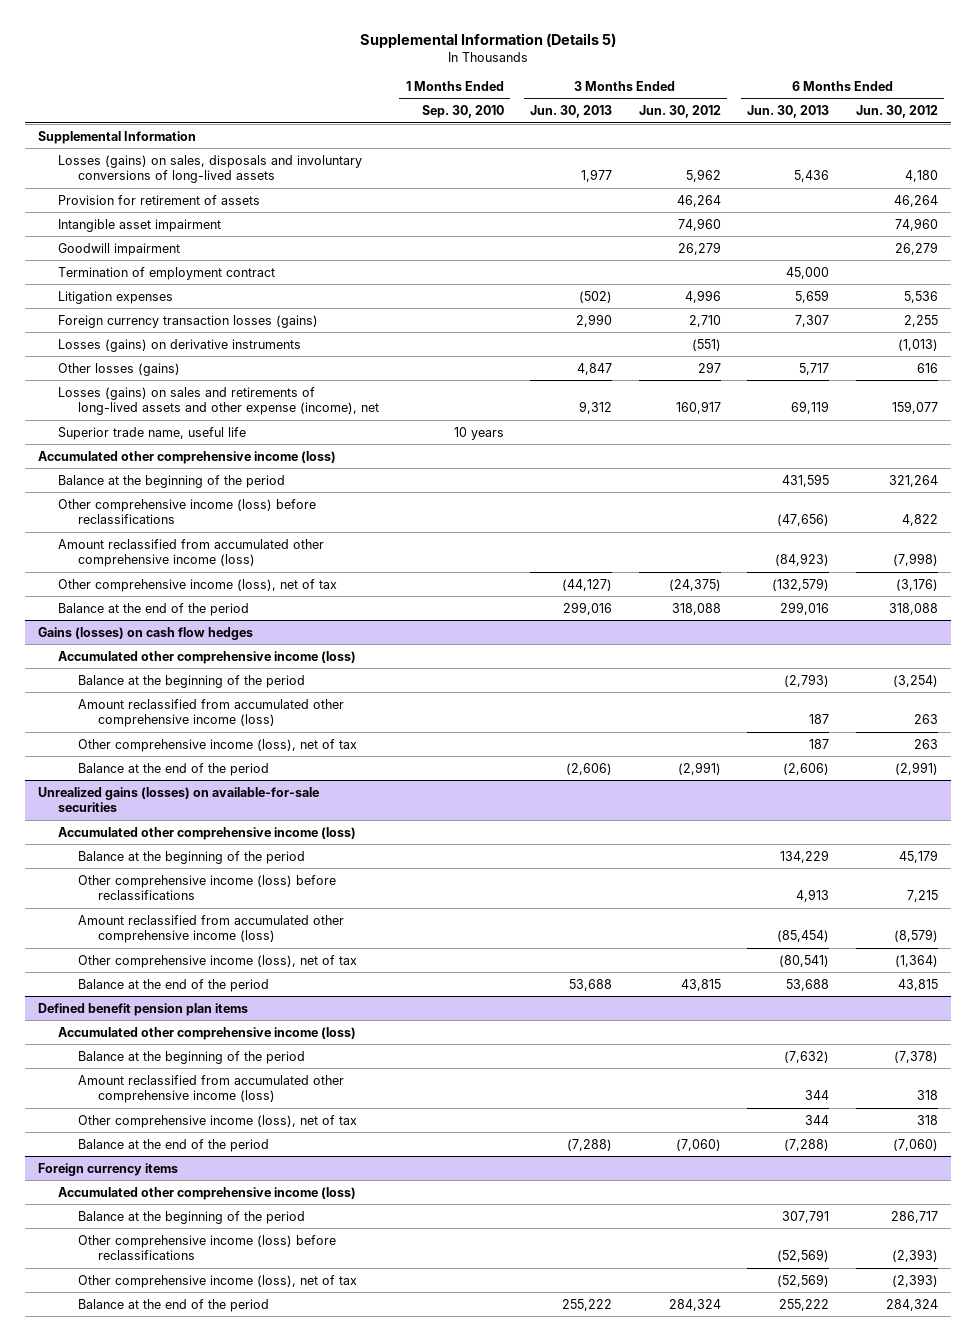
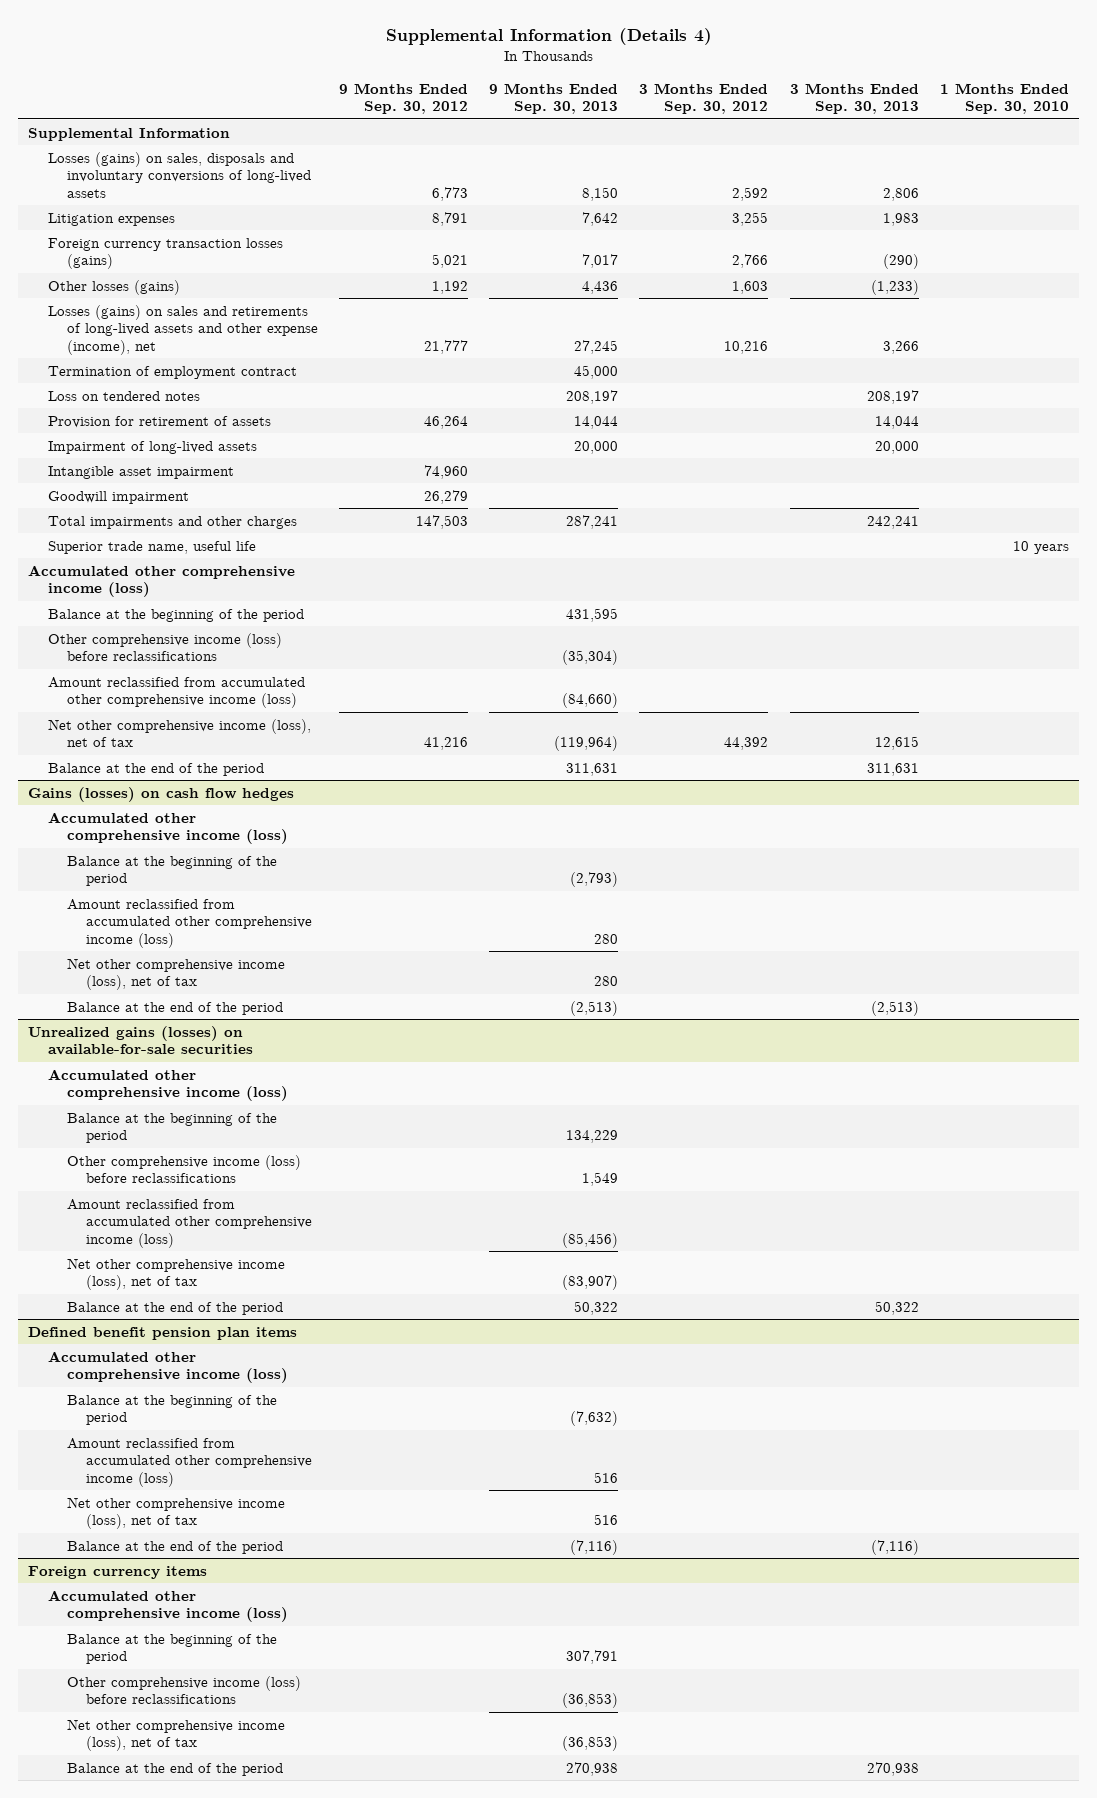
- Supplemental Information (Details 5)
+ Supplemental Information (Details 4)
- | 1 Months Ended Sep. 30, 2010 | 3 Months Ended Jun. 30, 2013 | 3 Months Ended Jun. 30, 2012 | 6 Months Ended Jun. 30, 2013 | 6 Months Ended Jun. 30, 2012
+ | 9 Months Ended Sep. 30, 2012 | 9 Months Ended Sep. 30, 2013 | 3 Months Ended Sep. 30, 2012 | 3 Months Ended Sep. 30, 2013 | 1 Months Ended Sep. 30, 2010
- Losses (gains) on derivative instruments | | | (551) | | (1,013)
moved down: Termination of employment contract | | 45,000 | | |
+ Loss on tendered notes | | 208,197 | | 208,197 |
moved down: Provision for retirement of assets | 46,264 | 14,044 | | 14,044 |
+ Impairment of long-lived assets | | 20,000 | | 20,000 |
moved down: Intangible asset impairment | 74,960 | | | |
moved down: Goodwill impairment | 26,279 | | | |
+ Total impairments and other charges | 147,503 | 287,241 | | 242,241 |
- Other comprehensive income (loss), net of tax | | (44,127) | (24,375) | (132,579) | (3,176)
+ Net other comprehensive income (loss), net of tax | 41,216 | (119,964) | 44,392 | 12,615 |
@ Gains (losses) on cash flow hedges
- Other comprehensive income (loss), net of tax | | | | 187 | 263
+ Net other comprehensive income (loss), net of tax | | 280 | | |
@ Unrealized gains (losses) on available-for-sale securities
- Other comprehensive income (loss), net of tax | | | | (80,541) | (1,364)
+ Net other comprehensive income (loss), net of tax | | (83,907) | | |
@ Defined benefit pension plan items
- Other comprehensive income (loss), net of tax | | | | 344 | 318
+ Net other comprehensive income (loss), net of tax | | 516 | | |
@ Foreign currency items
- Other comprehensive income (loss), net of tax | | | | (52,569) | (2,393)
+ Net other comprehensive income (loss), net of tax | | (36,853) | | |

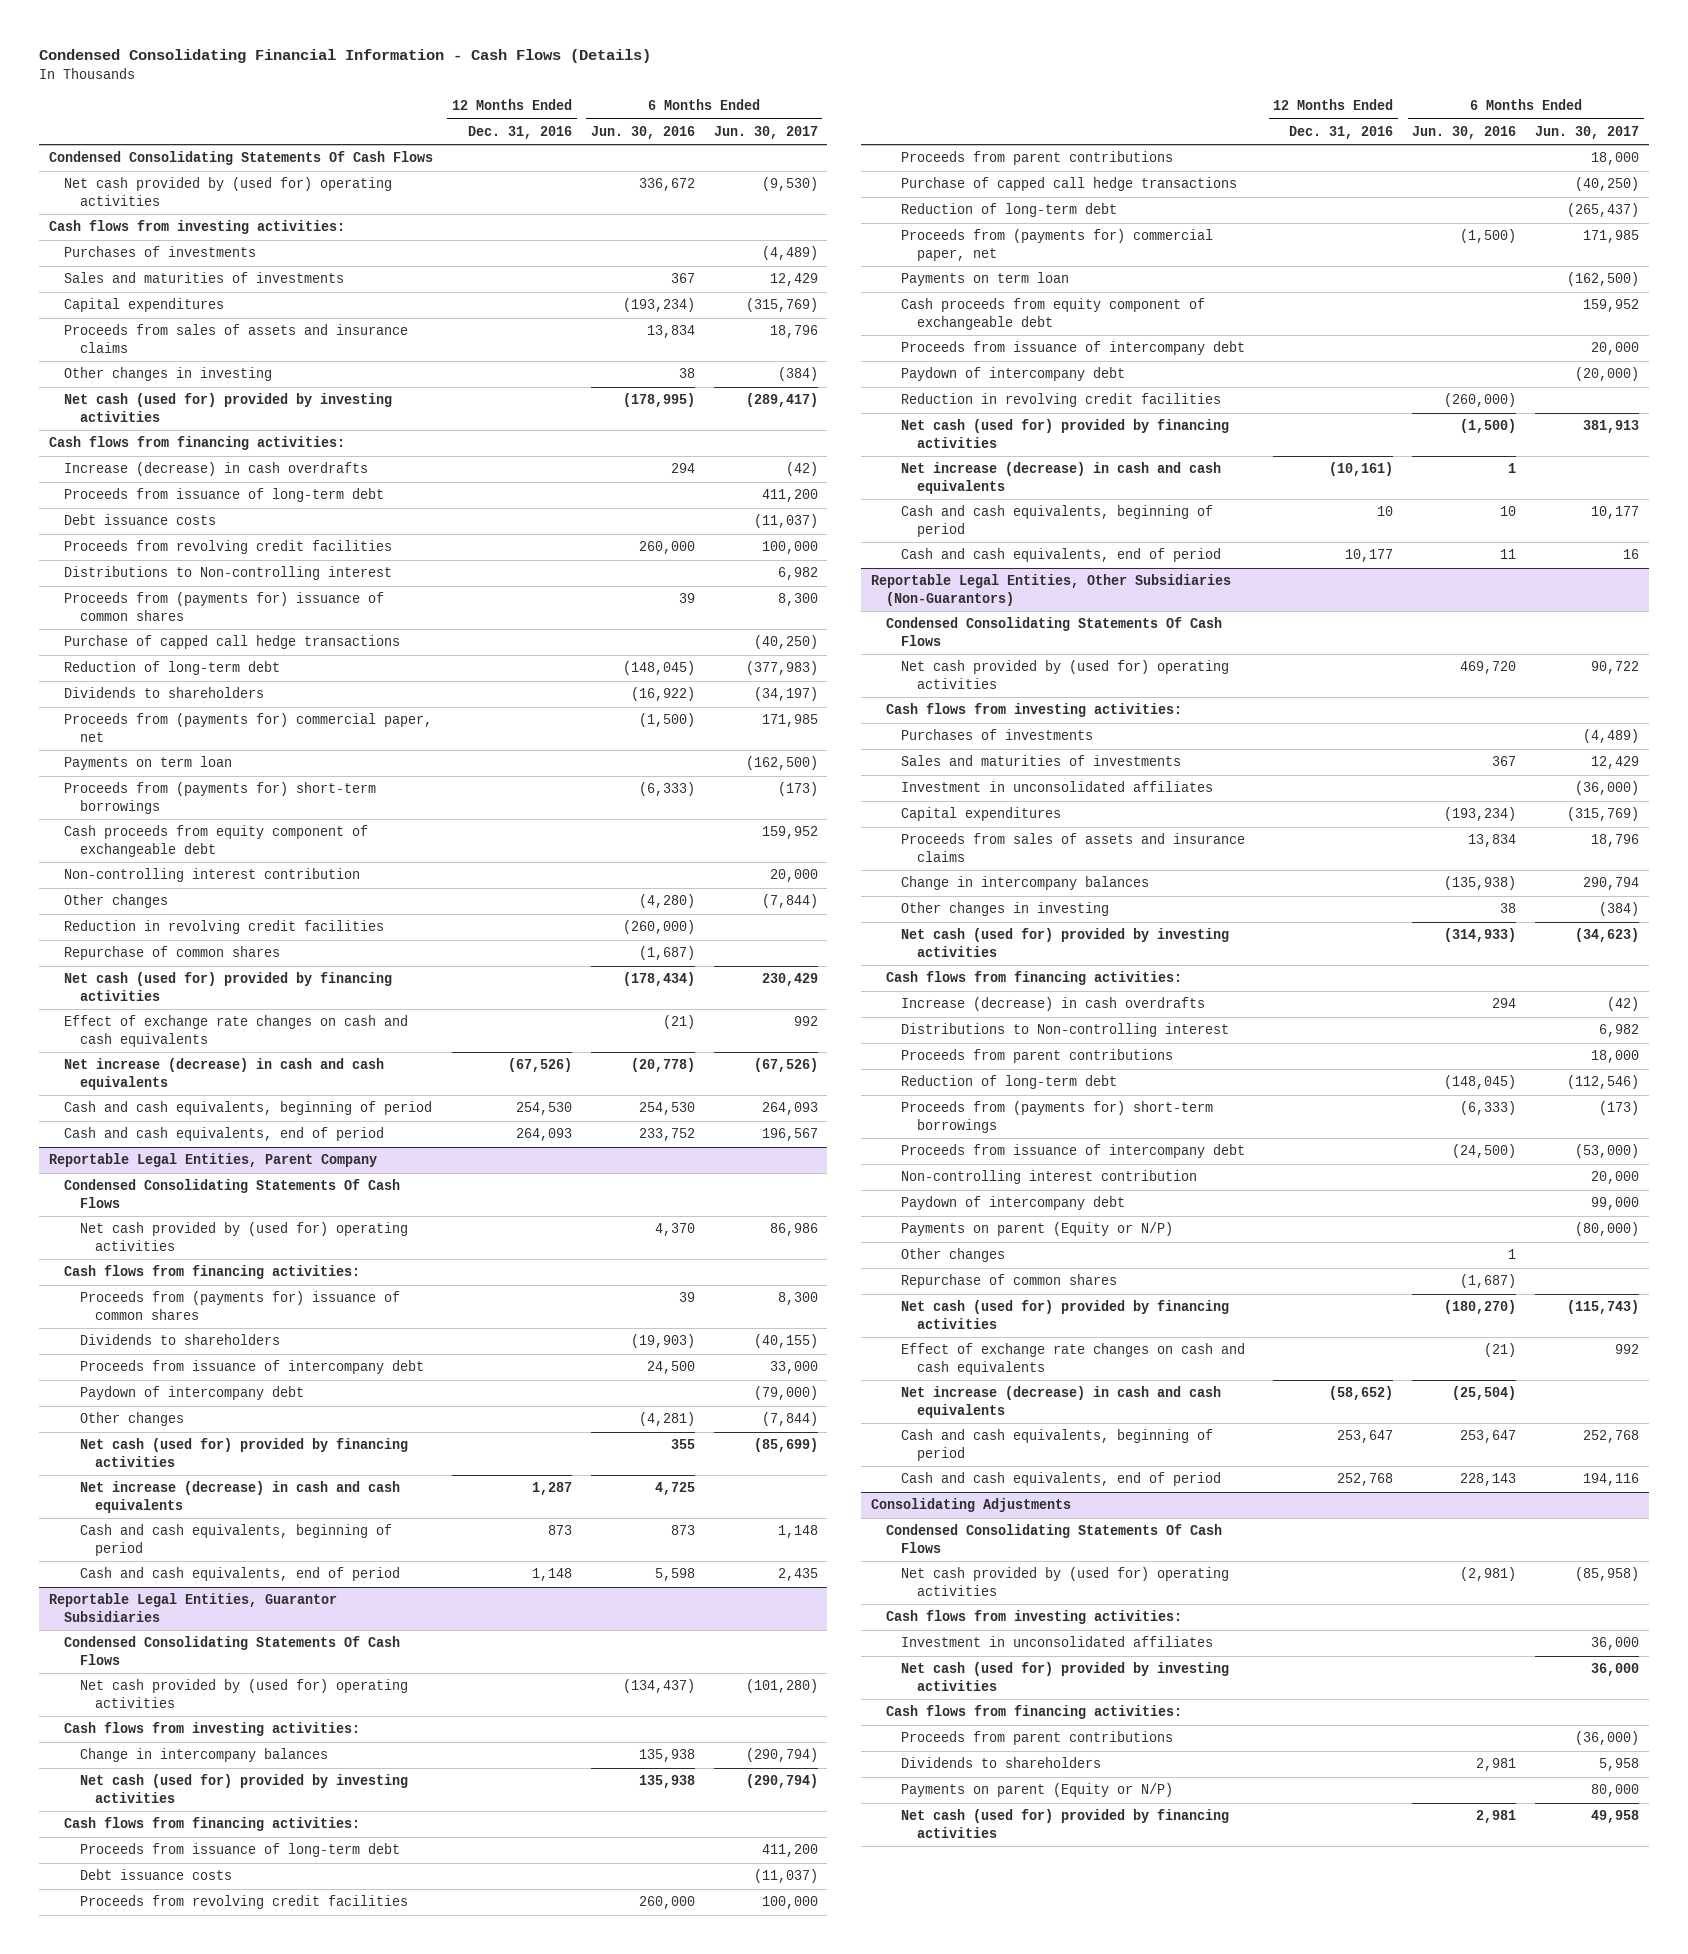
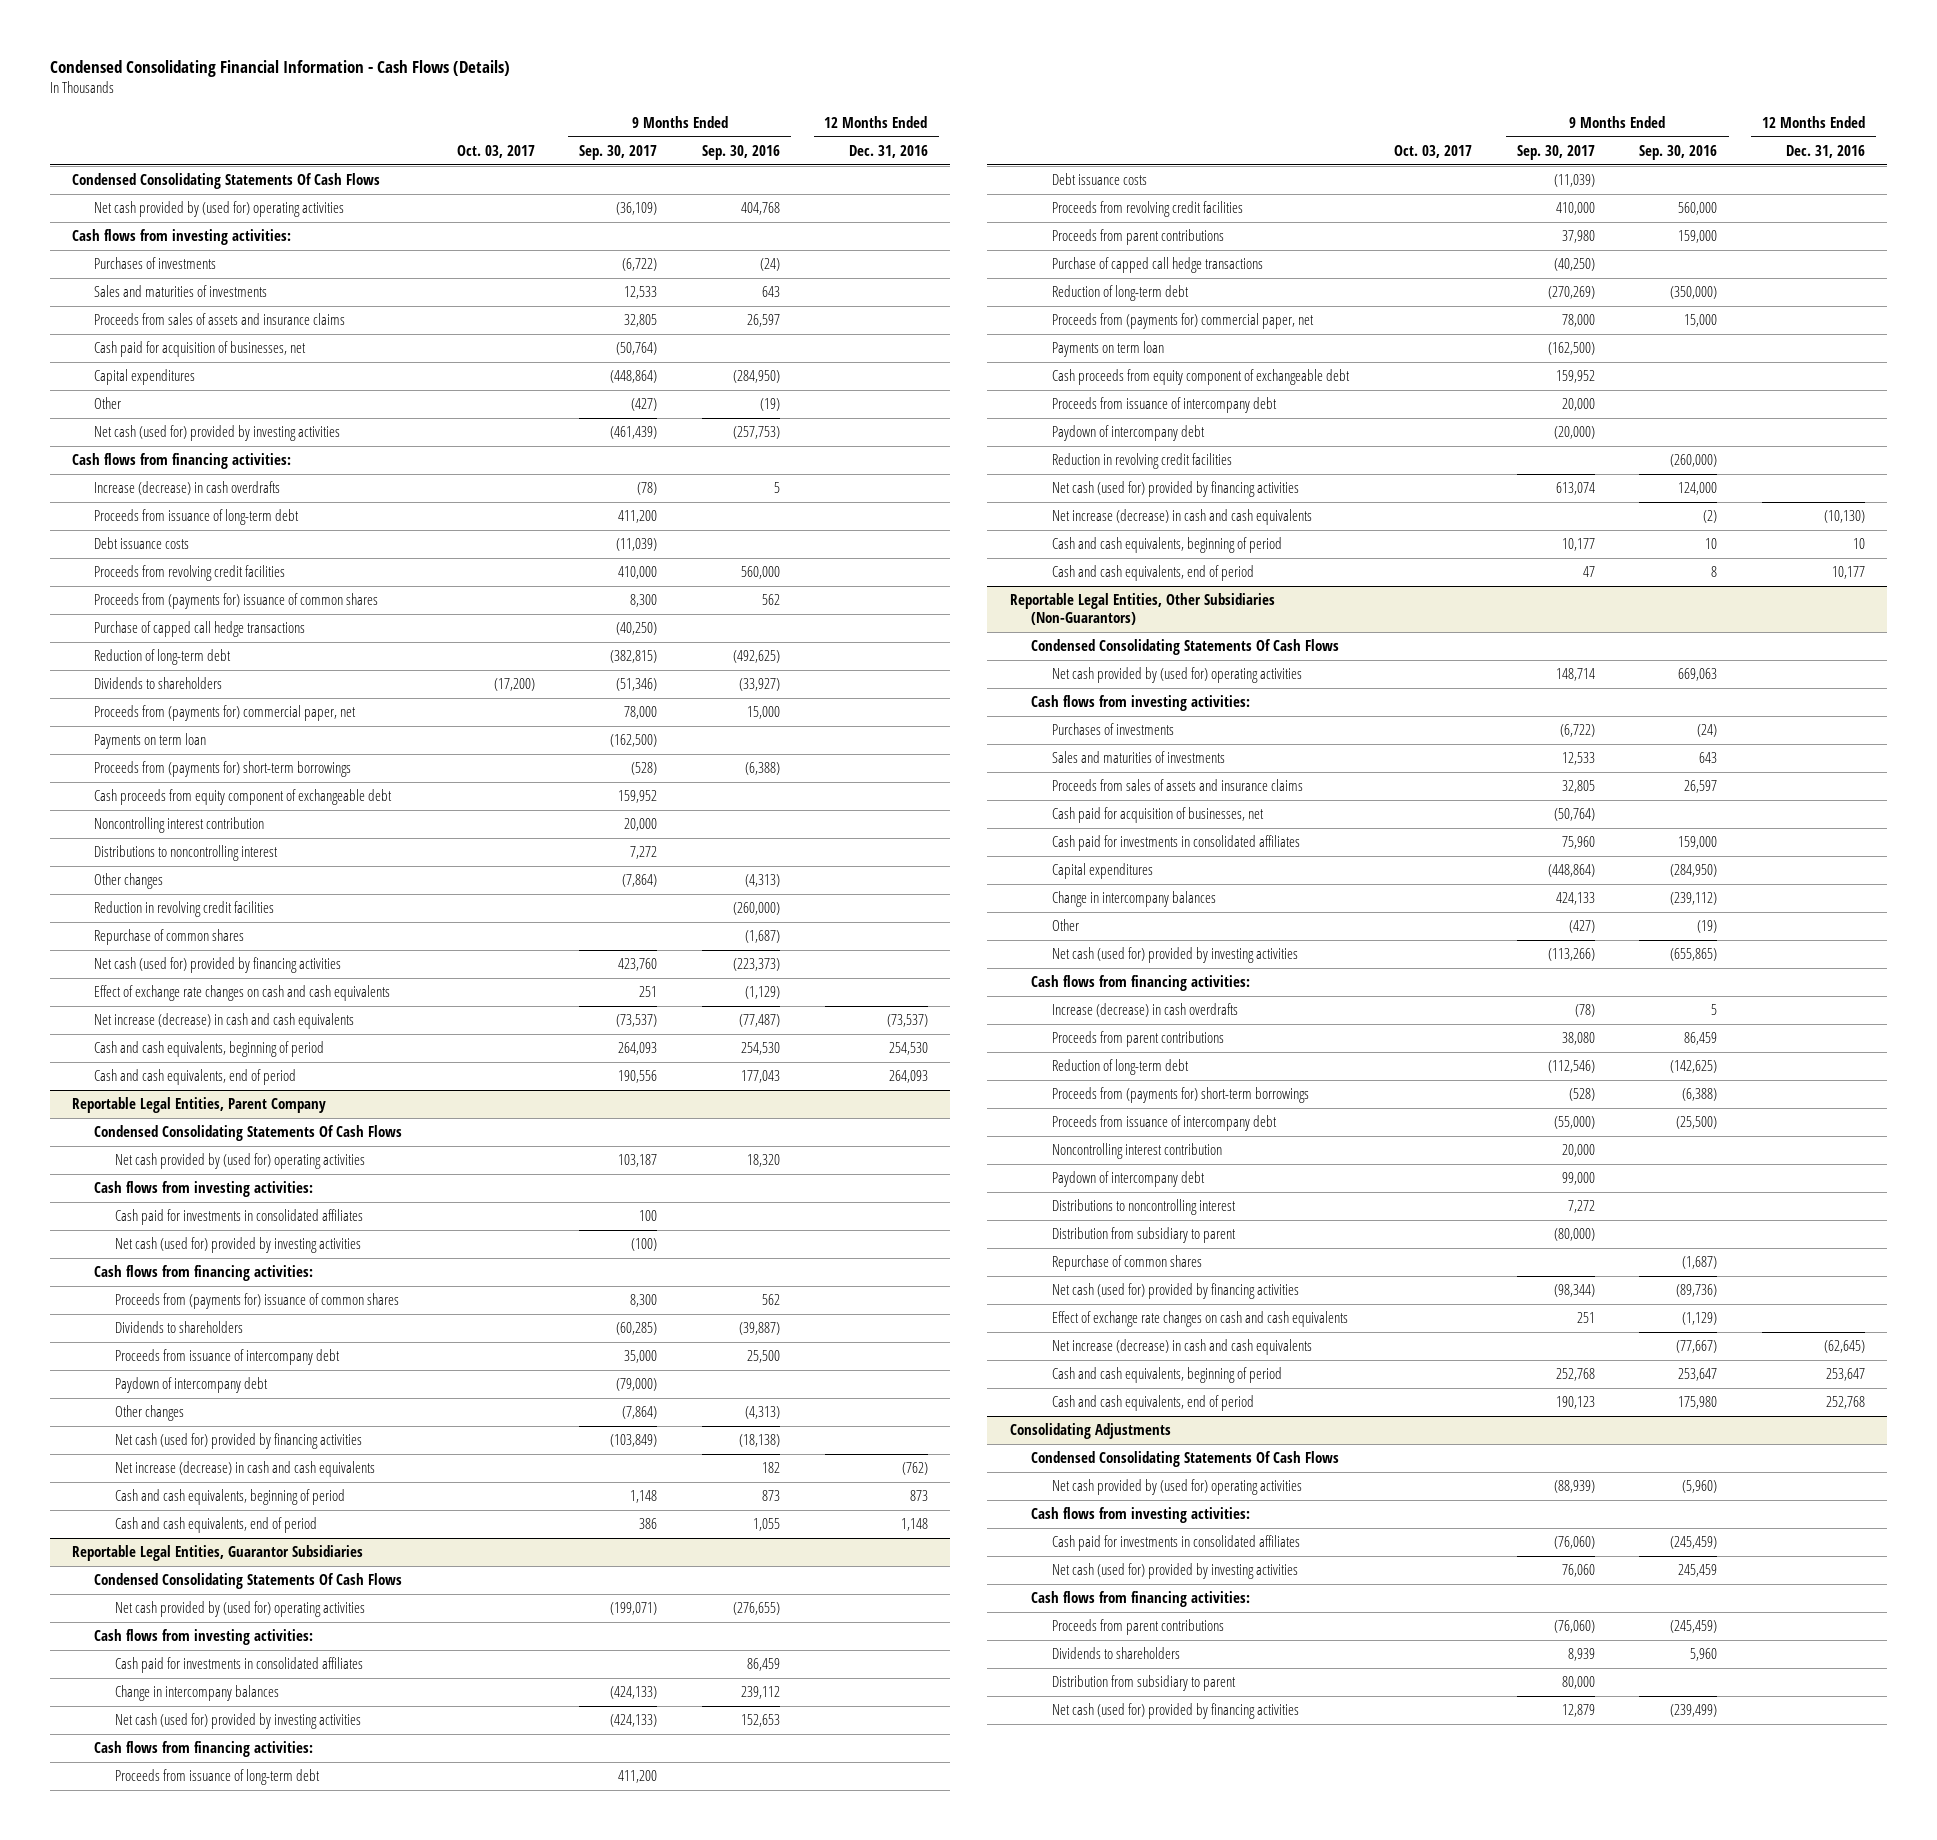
- | 12 Months Ended Dec. 31, 2016 | 6 Months Ended Jun. 30, 2016 | 6 Months Ended Jun. 30, 2017
+ | Oct. 03, 2017 | 9 Months Ended Sep. 30, 2017 | 9 Months Ended Sep. 30, 2016 | 12 Months Ended Dec. 31, 2016
- Other changes in investing | | 38 | (384)
+ Cash paid for acquisition of businesses, net | | (50,764) | |
moved down: Capital expenditures | | (448,864) | (284,950) |
+ Other | | (427) | (19) |
- Distributions to Non-controlling interest | | | 6,982
- Non-controlling interest contribution | | | 20,000
+ Noncontrolling interest contribution | | 20,000 | |
+ Distributions to noncontrolling interest | | 7,272 | |
- Net increase (decrease) in cash and cash equivalents | (67,526) | (20,778) | (67,526)
+ Net increase (decrease) in cash and cash equivalents | | (73,537) | (77,487) | (73,537)
@ Reportable Legal Entities, Parent Company
+ Cash flows from investing activities:
+ Cash paid for investments in consolidated affiliates | | 100 | |
+ Net cash (used for) provided by investing activities | | (100) | |
- Net increase (decrease) in cash and cash equivalents | 1,287 | 4,725 |
+ Net increase (decrease) in cash and cash equivalents | | | 182 | (762)
@ Reportable Legal Entities, Guarantor Subsidiaries
+ Cash paid for investments in consolidated affiliates | | | 86,459 |
- Net increase (decrease) in cash and cash equivalents | (10,161) | 1 |
+ Net increase (decrease) in cash and cash equivalents | | | (2) | (10,130)
@ Reportable Legal Entities, Other Subsidiaries (Non-Guarantors)
- Investment in unconsolidated affiliates | | | (36,000)
+ Cash paid for acquisition of businesses, net | | (50,764) | |
+ Cash paid for investments in consolidated affiliates | | 75,960 | 159,000 |
moved down: Capital expenditures | | (448,864) | (284,950) |
- Other changes in investing | | 38 | (384)
+ Other | | (427) | (19) |
- Distributions to Non-controlling interest | | | 6,982
- Non-controlling interest contribution | | | 20,000
+ Noncontrolling interest contribution | | 20,000 | |
- Payments on parent (Equity or N/P) | | | (80,000)
- Other changes | | 1 |
+ Distributions to noncontrolling interest | | 7,272 | |
+ Distribution from subsidiary to parent | | (80,000) | |
- Net increase (decrease) in cash and cash equivalents | (58,652) | (25,504) |
+ Net increase (decrease) in cash and cash equivalents | | | (77,667) | (62,645)
@ Consolidating Adjustments
- Investment in unconsolidated affiliates | | | 36,000
+ Cash paid for investments in consolidated affiliates | | (76,060) | (245,459) |
- Payments on parent (Equity or N/P) | | | 80,000
+ Distribution from subsidiary to parent | | 80,000 | |

